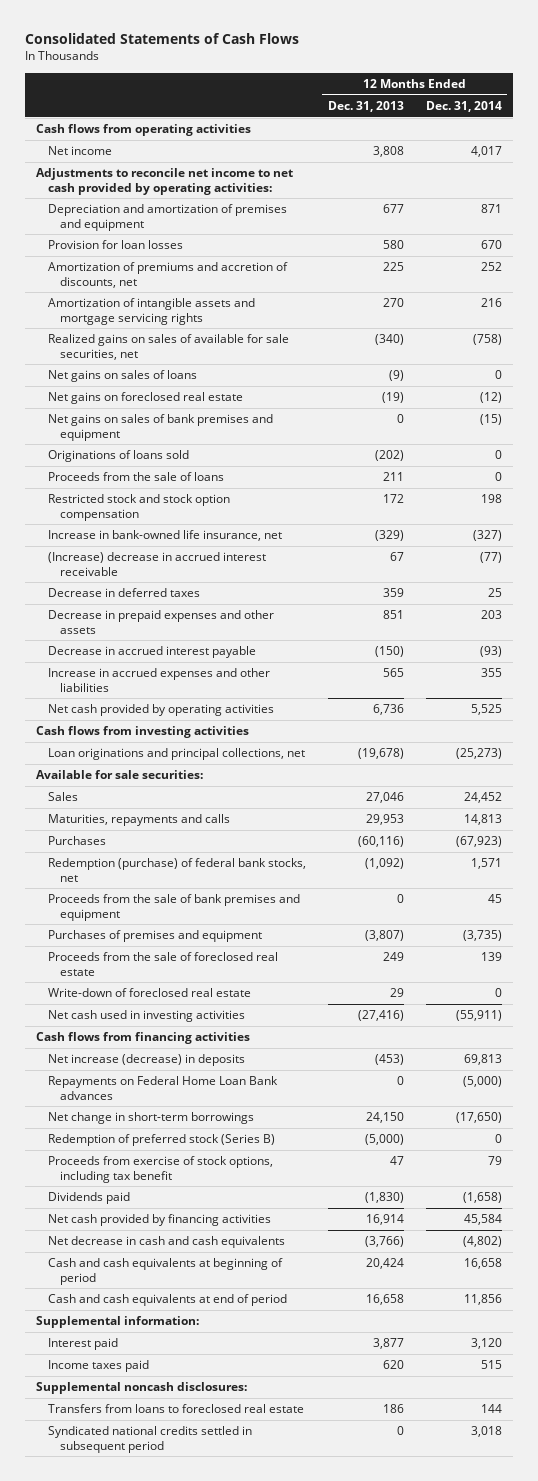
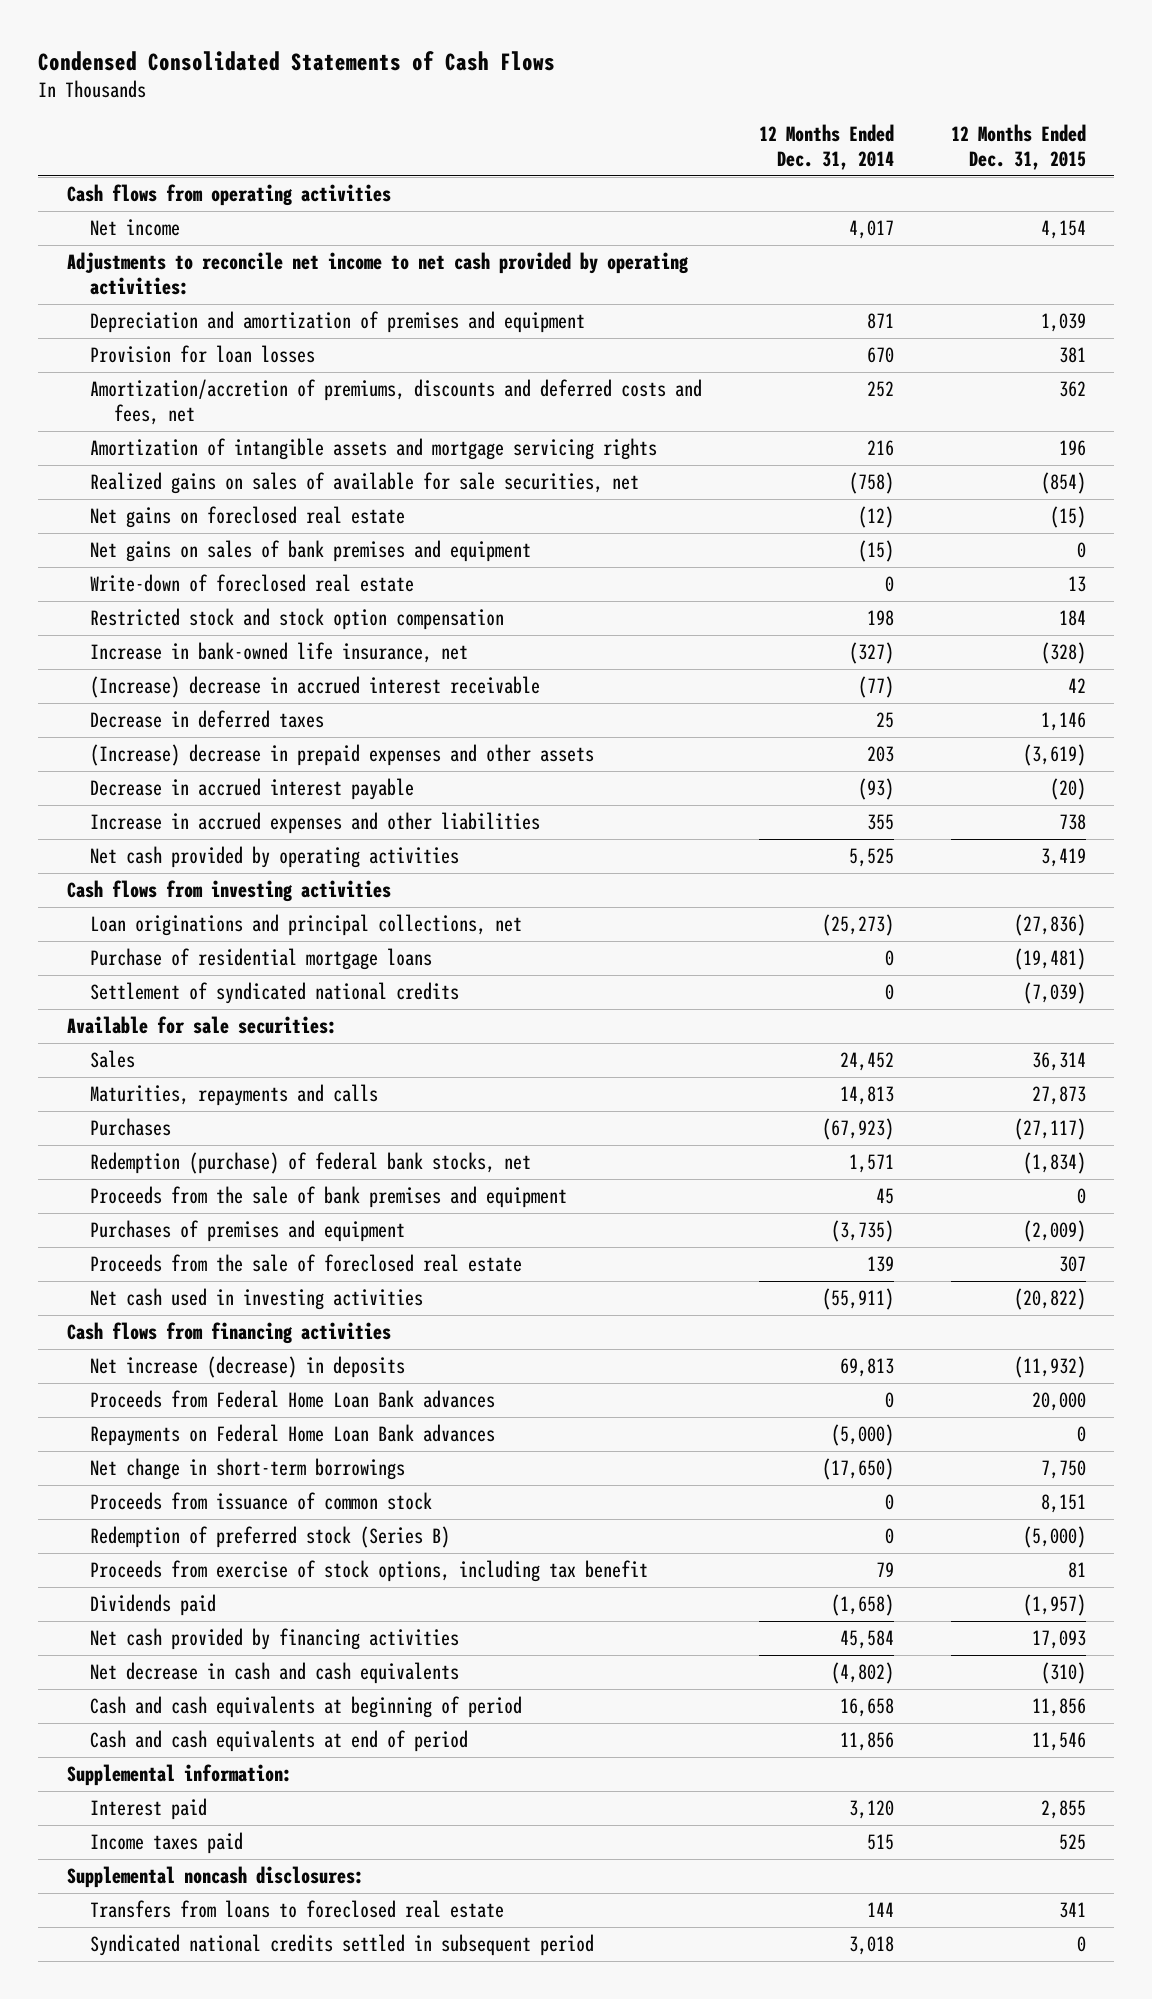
- Consolidated Statements of Cash Flows
+ Condensed Consolidated Statements of Cash Flows
- | 12 Months Ended Dec. 31, 2013 | 12 Months Ended Dec. 31, 2014
+ | 12 Months Ended Dec. 31, 2014 | 12 Months Ended Dec. 31, 2015
- Amortization of premiums and accretion of discounts, net | 225 | 252
+ Amortization/accretion of premiums, discounts and deferred costs and fees, net | 252 | 362
- Net gains on sales of loans | (9) | 0
- Originations of loans sold | (202) | 0
- Proceeds from the sale of loans | 211 | 0
moved up: Write-down of foreclosed real estate | 0 | 13
- Decrease in prepaid expenses and other assets | 851 | 203
+ (Increase) decrease in prepaid expenses and other assets | 203 | (3,619)
+ Purchase of residential mortgage loans | 0 | (19,481)
+ Settlement of syndicated national credits | 0 | (7,039)
+ Proceeds from Federal Home Loan Bank advances | 0 | 20,000
+ Proceeds from issuance of common stock | 0 | 8,151

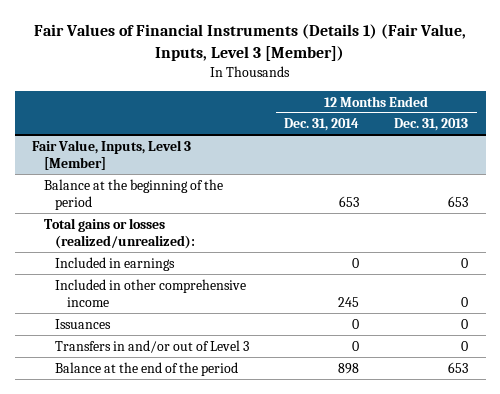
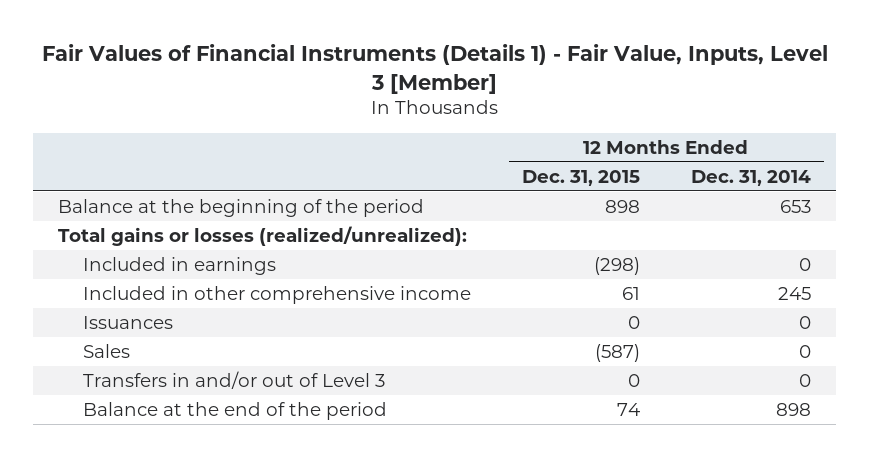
- Fair Values of Financial Instruments (Details 1) (Fair Value, Inputs, Level 3 [Member])
+ Fair Values of Financial Instruments (Details 1) - Fair Value, Inputs, Level 3 [Member]
- | 12 Months Ended Dec. 31, 2014 | 12 Months Ended Dec. 31, 2013
+ | 12 Months Ended Dec. 31, 2015 | 12 Months Ended Dec. 31, 2014
- Fair Value, Inputs, Level 3 [Member]
+ Sales | (587) | 0

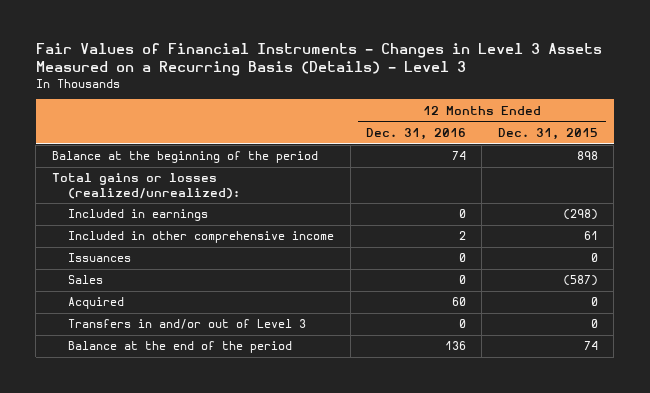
- Fair Values of Financial Instruments (Details 1) - Fair Value, Inputs, Level 3 [Member]
+ Fair Values of Financial Instruments - Changes in Level 3 Assets Measured on a Recurring Basis (Details) - Level 3
- | 12 Months Ended Dec. 31, 2015 | 12 Months Ended Dec. 31, 2014
+ | 12 Months Ended Dec. 31, 2016 | 12 Months Ended Dec. 31, 2015
+ Acquired | 60 | 0

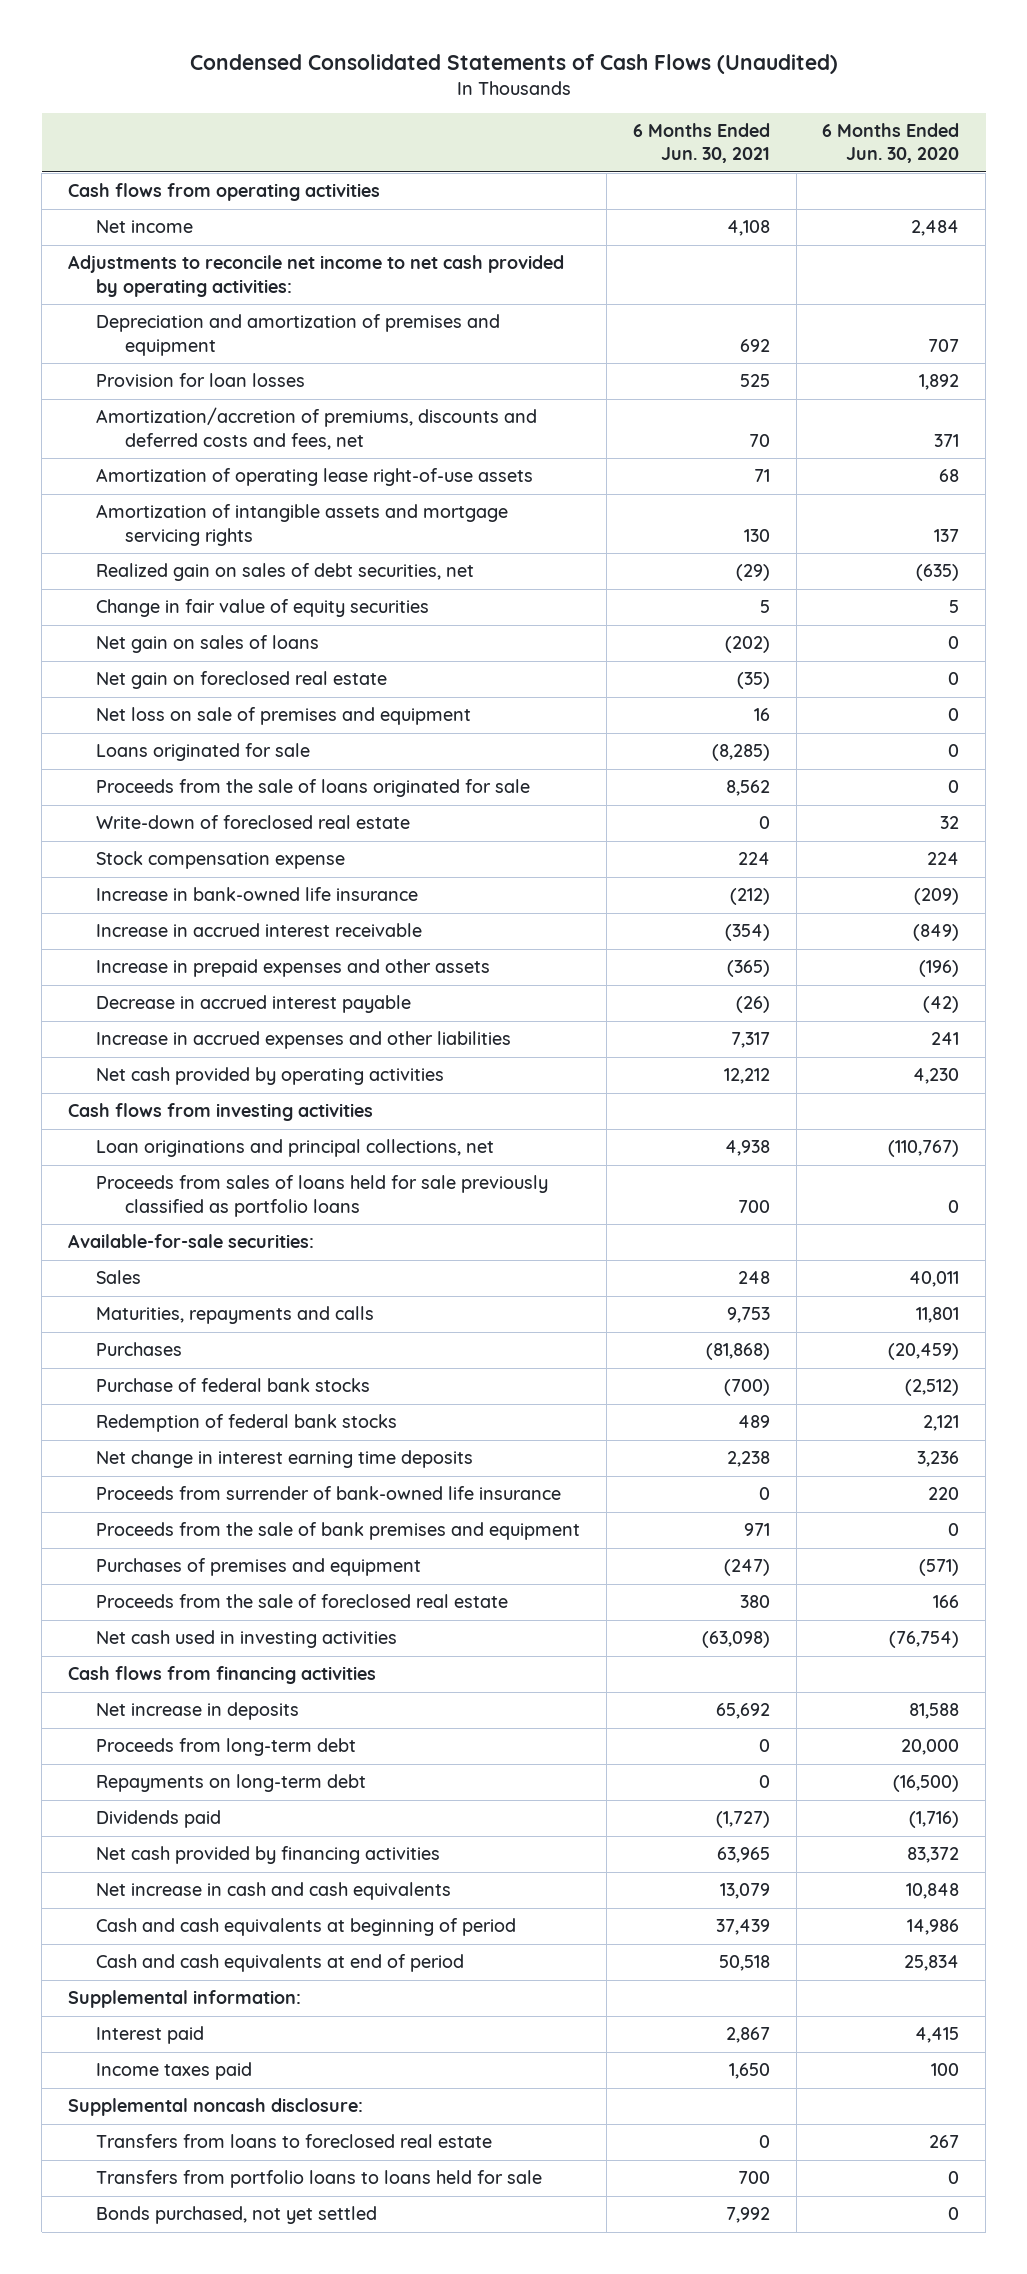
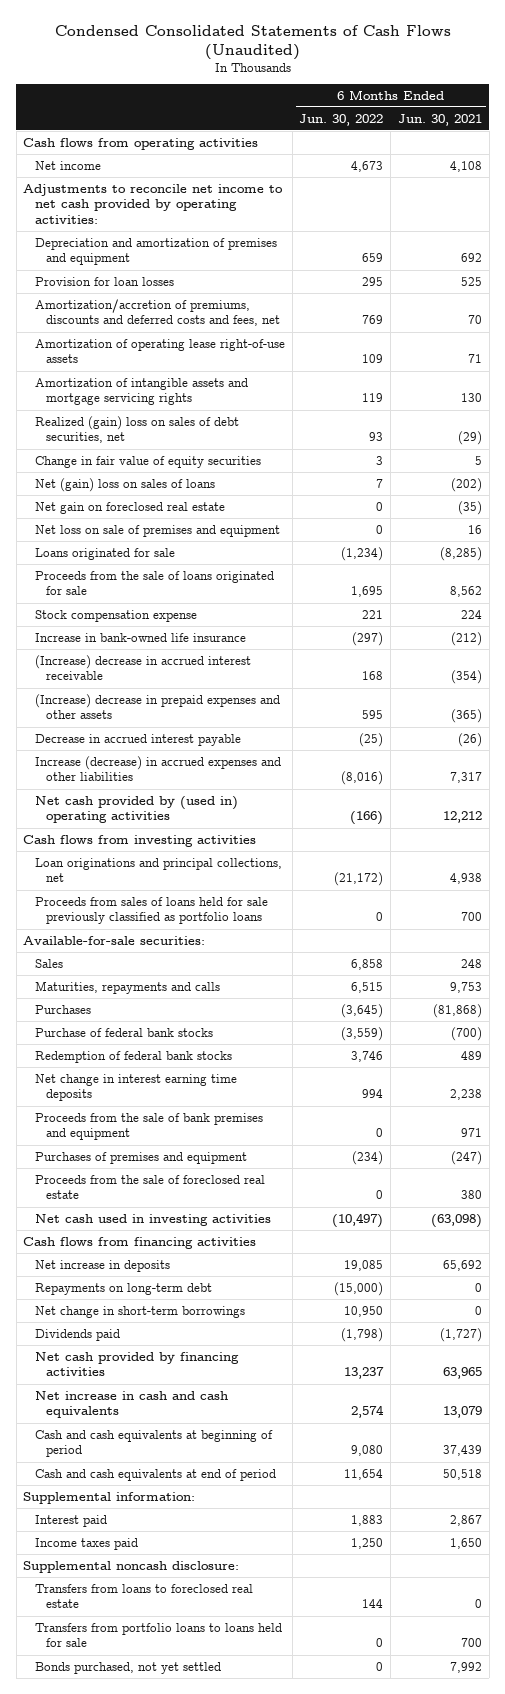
- | 6 Months Ended Jun. 30, 2021 | 6 Months Ended Jun. 30, 2020
+ | 6 Months Ended Jun. 30, 2022 | 6 Months Ended Jun. 30, 2021
- Realized gain on sales of debt securities, net | (29) | (635)
+ Realized (gain) loss on sales of debt securities, net | 93 | (29)
- Net gain on sales of loans | (202) | 0
+ Net (gain) loss on sales of loans | 7 | (202)
- Write-down of foreclosed real estate | 0 | 32
- Increase in accrued interest receivable | (354) | (849)
- Increase in prepaid expenses and other assets | (365) | (196)
+ (Increase) decrease in accrued interest receivable | 168 | (354)
+ (Increase) decrease in prepaid expenses and other assets | 595 | (365)
- Increase in accrued expenses and other liabilities | 7,317 | 241
- Net cash provided by operating activities | 12,212 | 4,230
+ Increase (decrease) in accrued expenses and other liabilities | (8,016) | 7,317
+ Net cash provided by (used in) operating activities | (166) | 12,212
- Proceeds from surrender of bank-owned life insurance | 0 | 220
- Proceeds from long-term debt | 0 | 20,000
+ Net change in short-term borrowings | 10,950 | 0

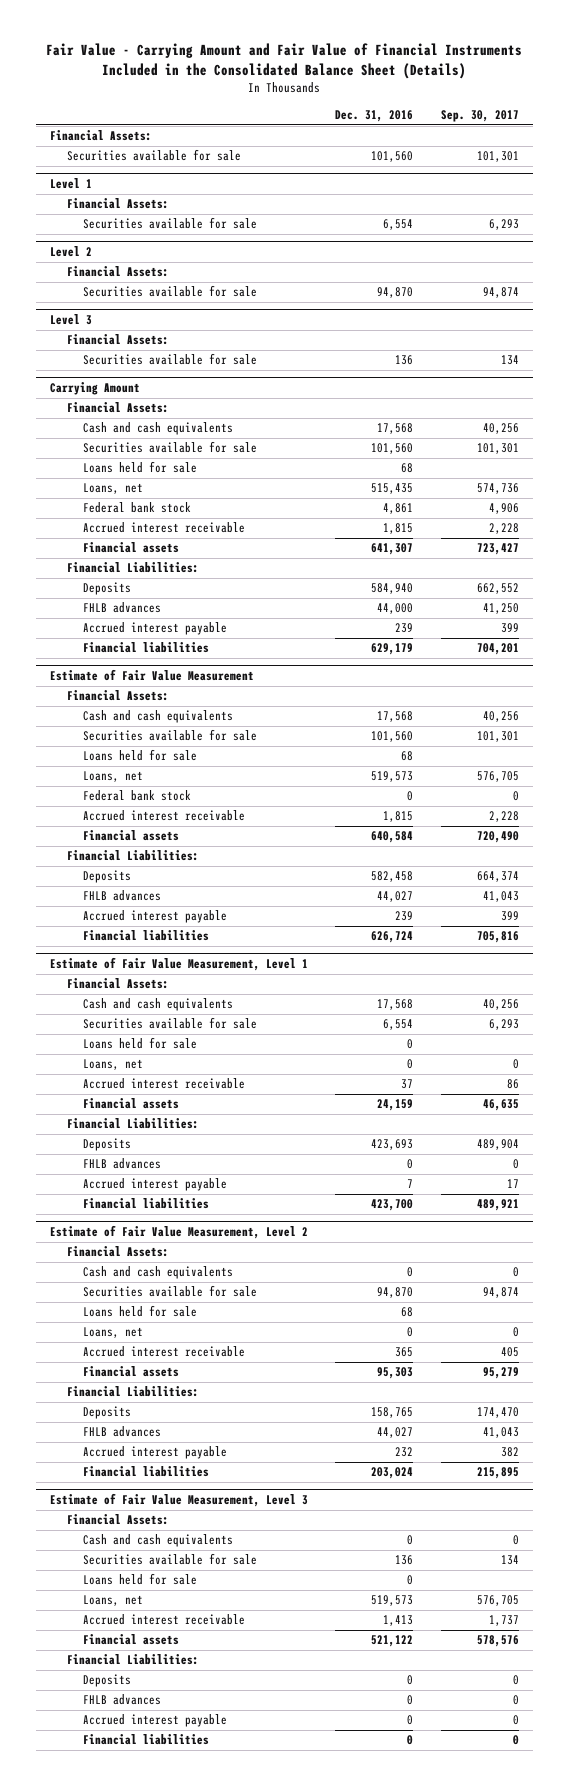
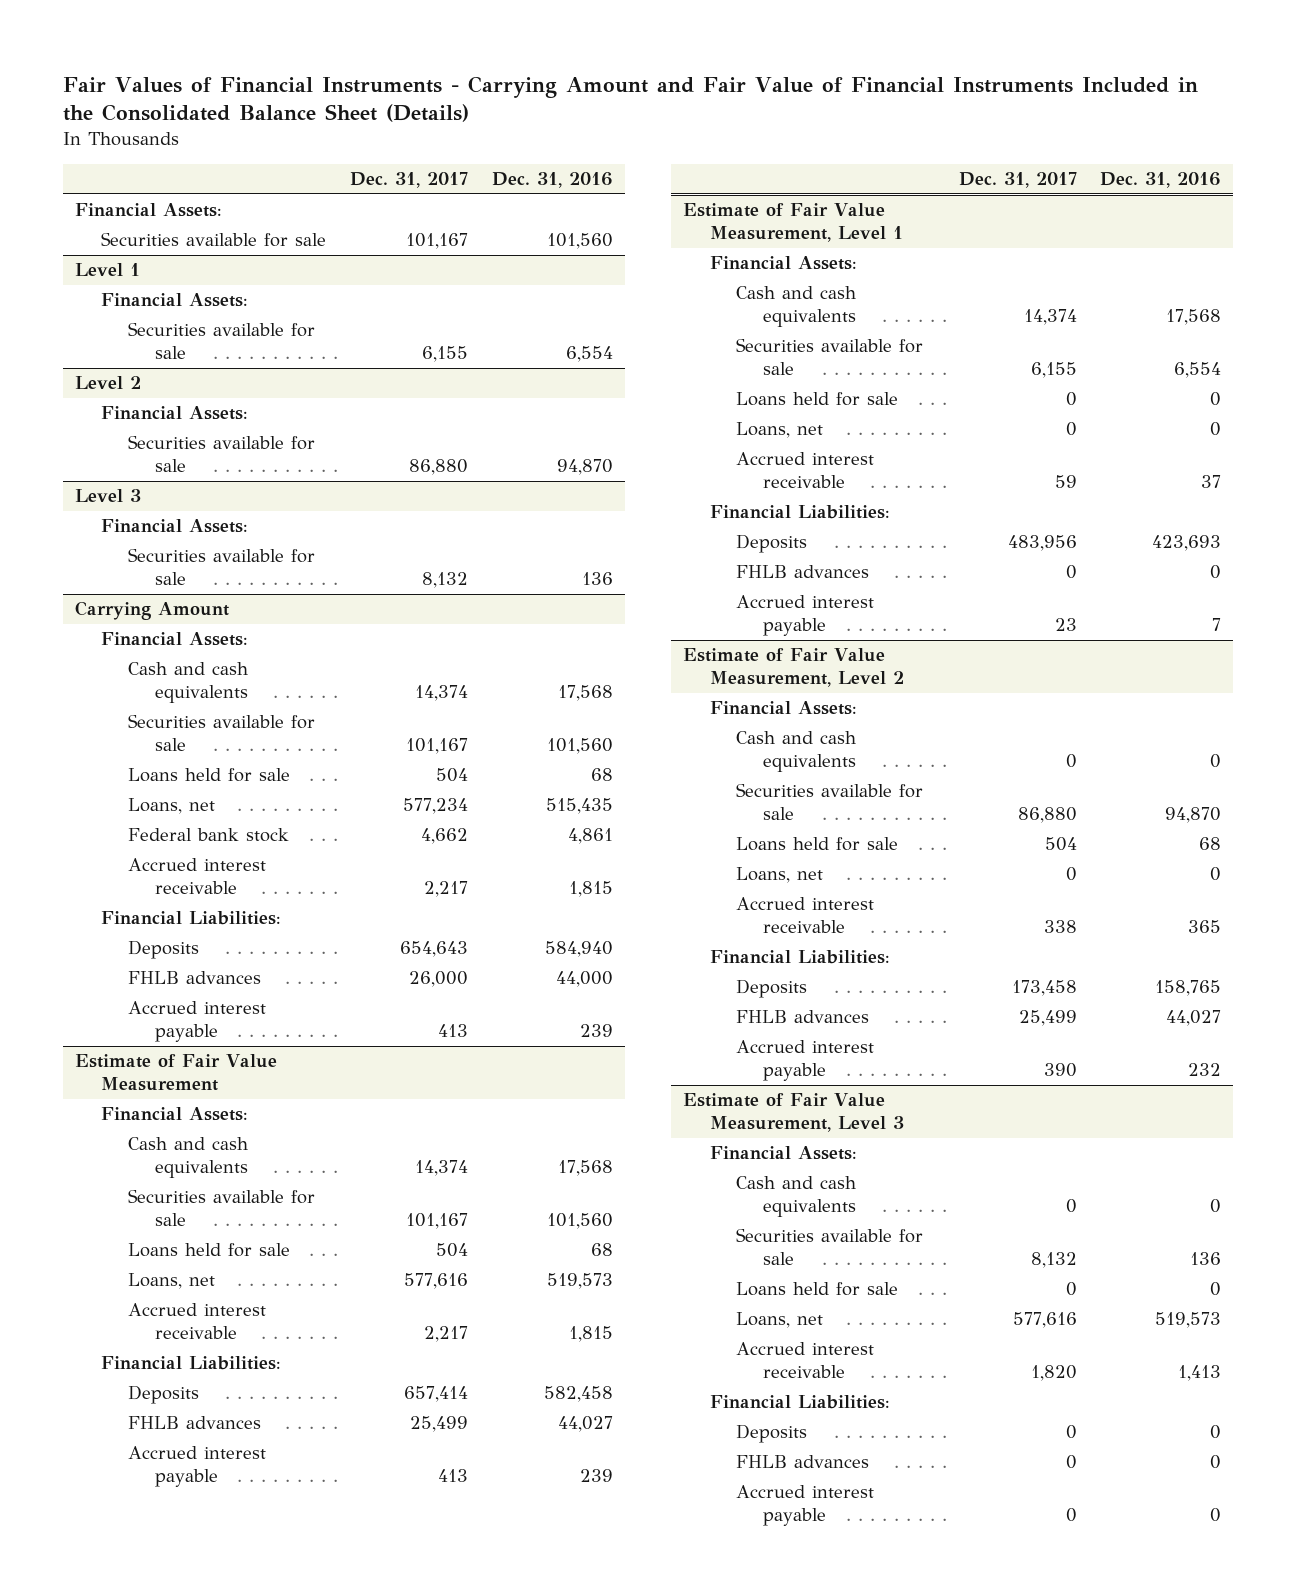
- Fair Value - Carrying Amount and Fair Value of Financial Instruments Included in the Consolidated Balance Sheet (Details)
+ Fair Values of Financial Instruments - Carrying Amount and Fair Value of Financial Instruments Included in the Consolidated Balance Sheet (Details)
- | Dec. 31, 2016 | Sep. 30, 2017
+ | Dec. 31, 2017 | Dec. 31, 2016
@ Carrying Amount
- Financial assets | 641,307 | 723,427
- Financial liabilities | 629,179 | 704,201
@ Estimate of Fair Value Measurement
- Federal bank stock | 0 | 0
- Financial assets | 640,584 | 720,490
- Financial liabilities | 626,724 | 705,816
@ Estimate of Fair Value Measurement, Level 1
- Financial assets | 24,159 | 46,635
- Financial liabilities | 423,700 | 489,921
@ Estimate of Fair Value Measurement, Level 2
- Financial assets | 95,303 | 95,279
- Financial liabilities | 203,024 | 215,895
@ Estimate of Fair Value Measurement, Level 3
- Financial assets | 521,122 | 578,576
- Financial liabilities | 0 | 0

